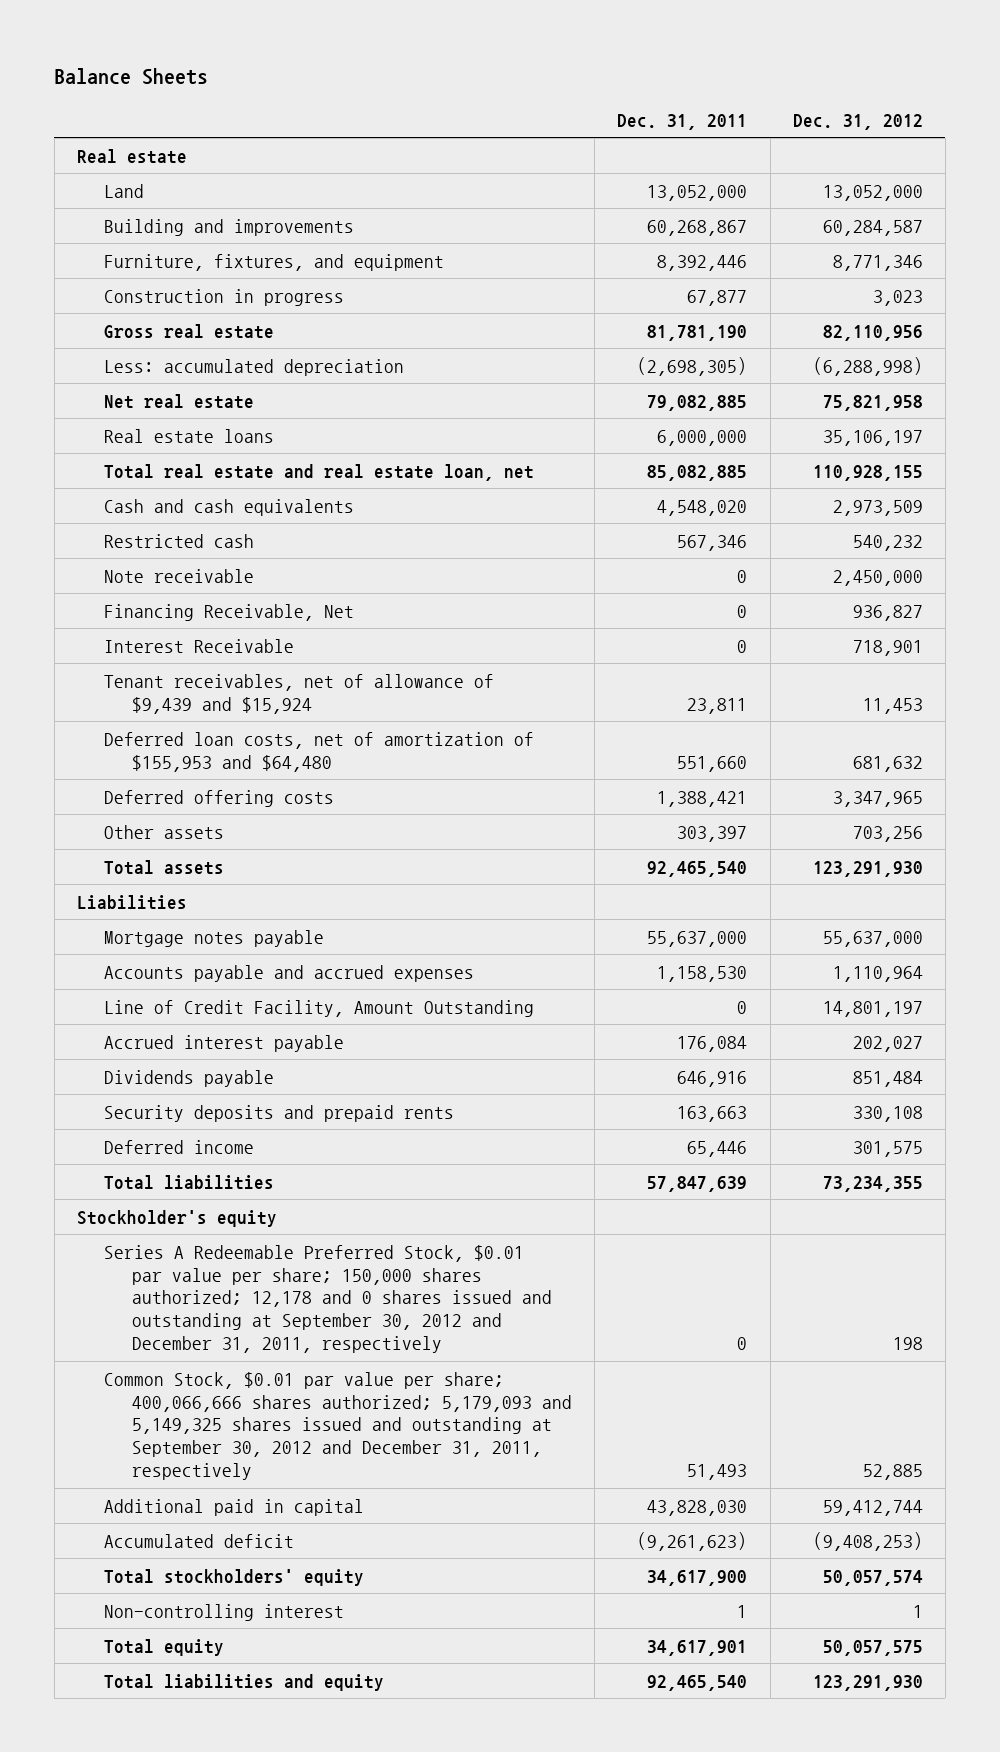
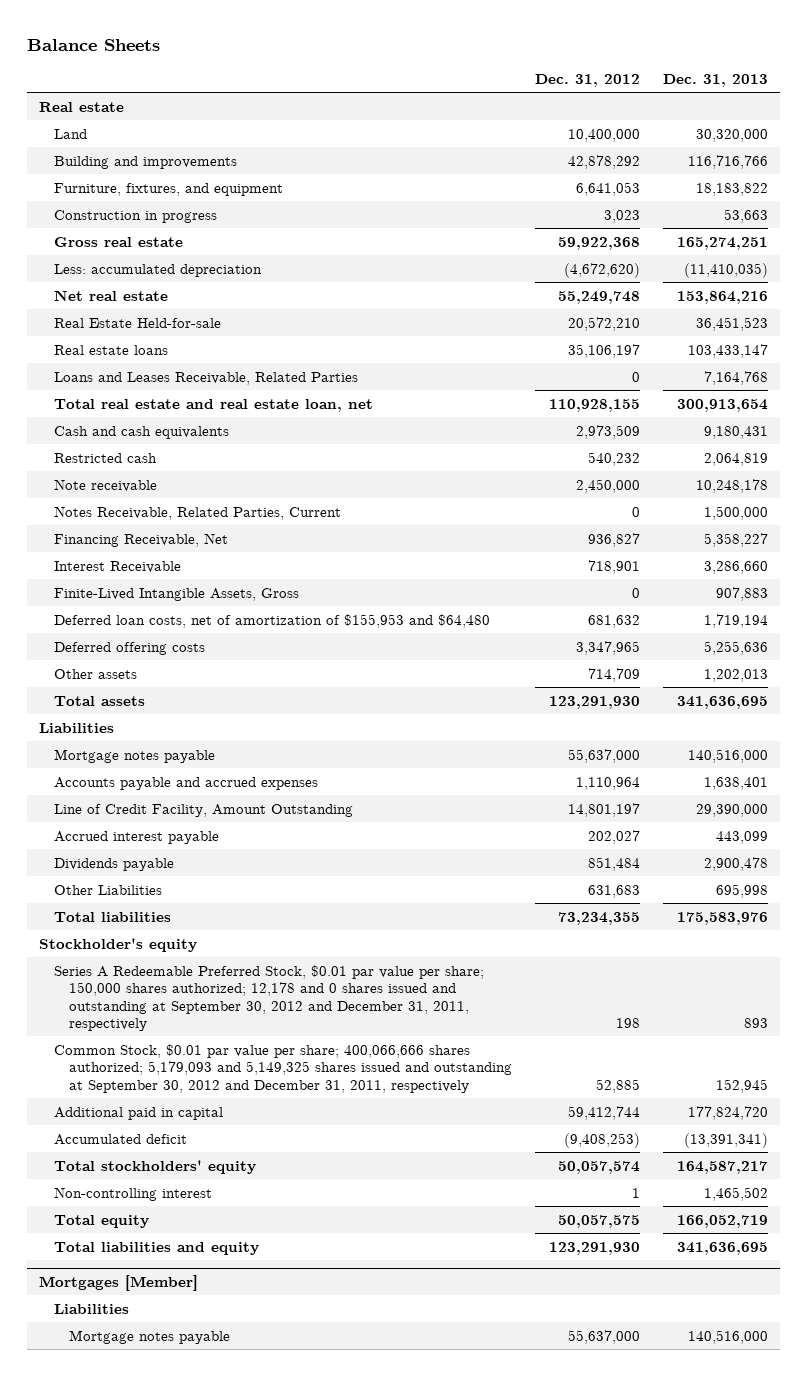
- | Dec. 31, 2011 | Dec. 31, 2012
+ | Dec. 31, 2012 | Dec. 31, 2013
- Land | 13,052,000 | 13,052,000
- Building and improvements | 60,268,867 | 60,284,587
- Furniture, fixtures, and equipment | 8,392,446 | 8,771,346
+ Land | 10,400,000 | 30,320,000
+ Building and improvements | 42,878,292 | 116,716,766
+ Furniture, fixtures, and equipment | 6,641,053 | 18,183,822
- Gross real estate | 81,781,190 | 82,110,956
- Less: accumulated depreciation | (2,698,305) | (6,288,998)
- Net real estate | 79,082,885 | 75,821,958
+ Gross real estate | 59,922,368 | 165,274,251
+ Less: accumulated depreciation | (4,672,620) | (11,410,035)
+ Net real estate | 55,249,748 | 153,864,216
+ Real Estate Held-for-sale | 20,572,210 | 36,451,523
+ Loans and Leases Receivable, Related Parties | 0 | 7,164,768
+ Notes Receivable, Related Parties, Current | 0 | 1,500,000
- Tenant receivables, net of allowance of $9,439 and $15,924 | 23,811 | 11,453
+ Finite-Lived Intangible Assets, Gross | 0 | 907,883
- Other assets | 303,397 | 703,256
+ Other assets | 714,709 | 1,202,013
- Security deposits and prepaid rents | 163,663 | 330,108
- Deferred income | 65,446 | 301,575
+ Other Liabilities | 631,683 | 695,998
+ Mortgages [Member]
+ Liabilities
+ Mortgage notes payable | 55,637,000 | 140,516,000

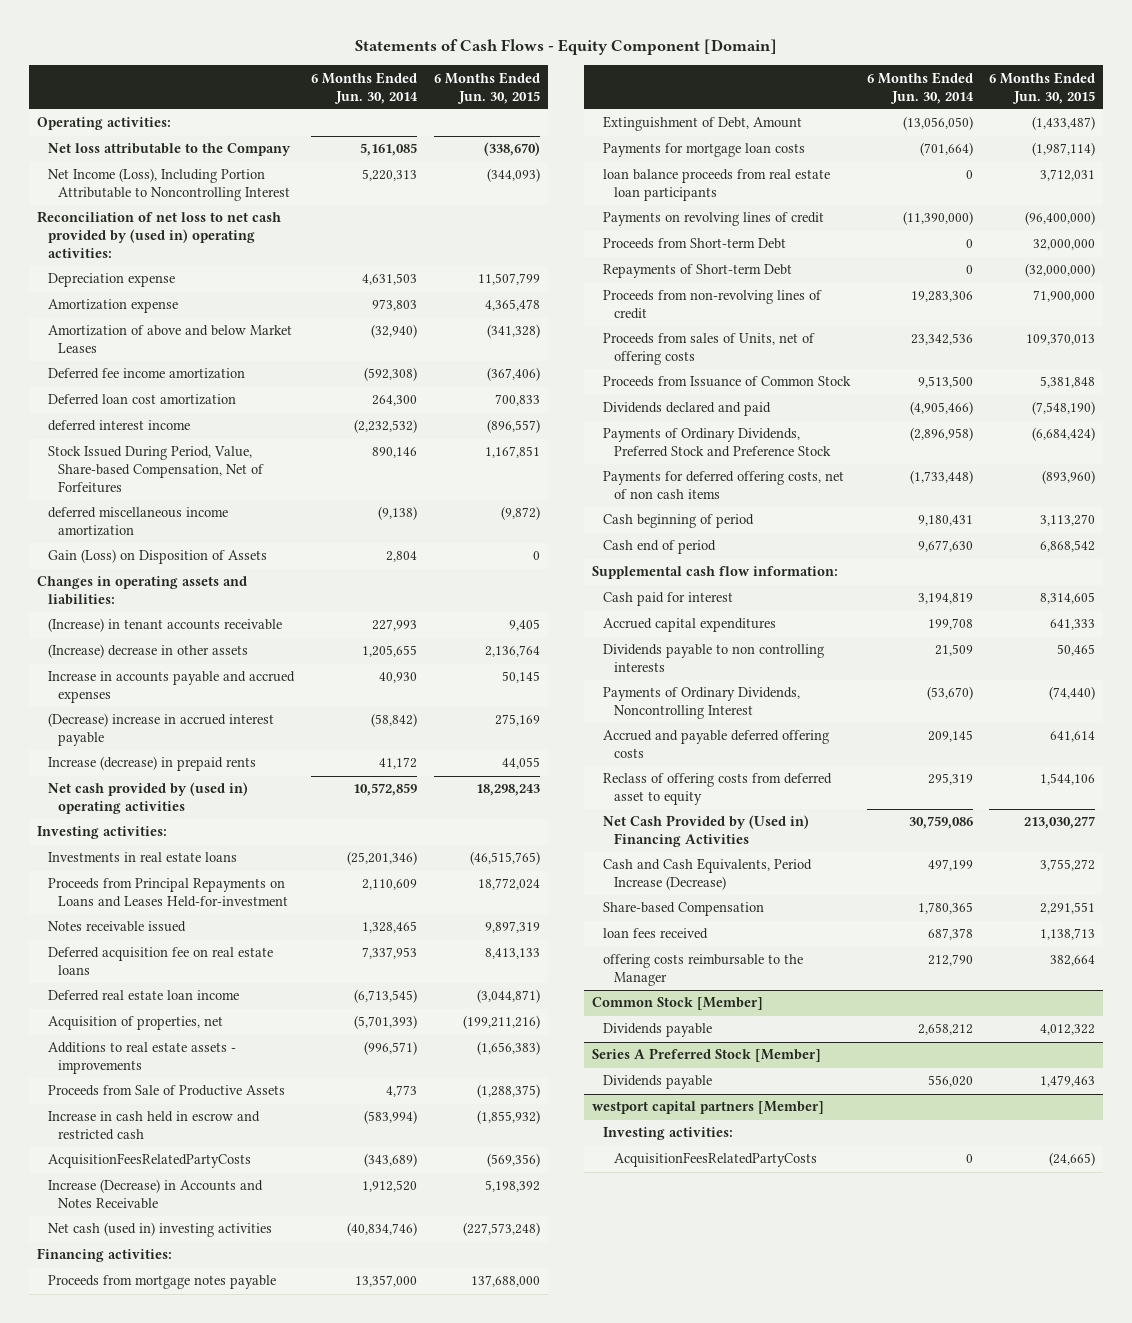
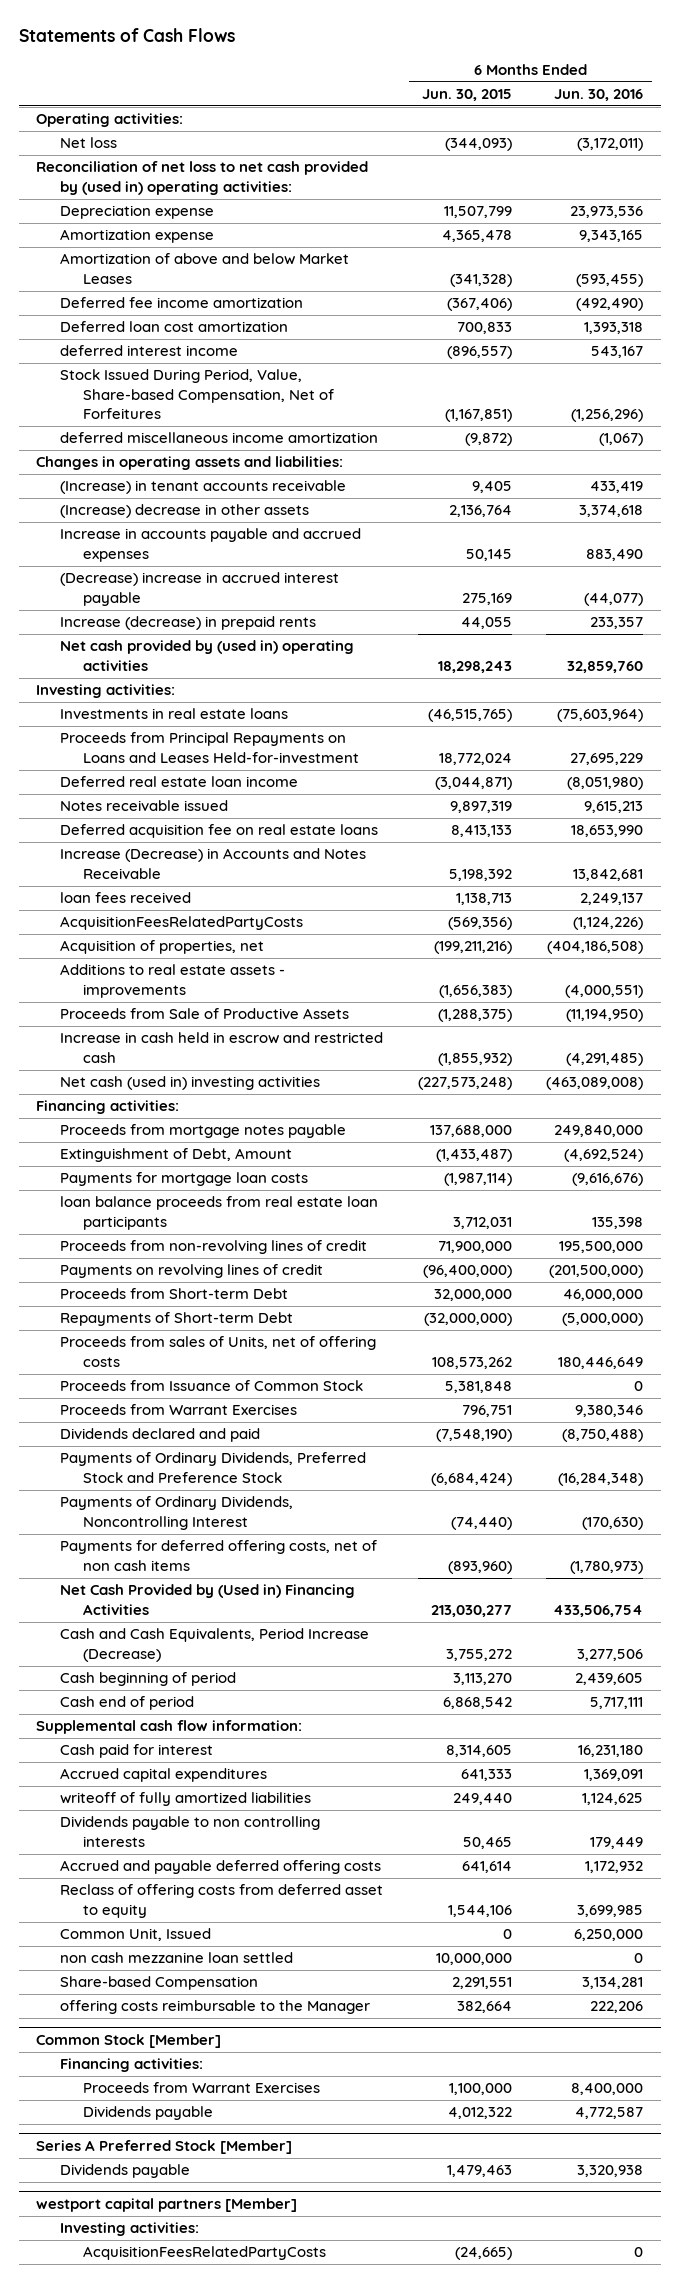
- Statements of Cash Flows - Equity Component [Domain]
+ Statements of Cash Flows
- | 6 Months Ended Jun. 30, 2014 | 6 Months Ended Jun. 30, 2015
+ | 6 Months Ended Jun. 30, 2015 | 6 Months Ended Jun. 30, 2016
- Net loss attributable to the Company | 5,161,085 | (338,670)
- Net Income (Loss), Including Portion Attributable to Noncontrolling Interest | 5,220,313 | (344,093)
+ Net loss | (344,093) | (3,172,011)
- Stock Issued During Period, Value, Share-based Compensation, Net of Forfeitures | 890,146 | 1,167,851
+ Stock Issued During Period, Value, Share-based Compensation, Net of Forfeitures | (1,167,851) | (1,256,296)
- Gain (Loss) on Disposition of Assets | 2,804 | 0
moved up: Deferred real estate loan income | (3,044,871) | (8,051,980)
moved up: Increase (Decrease) in Accounts and Notes Receivable | 5,198,392 | 13,842,681
moved up: loan fees received | 1,138,713 | 2,249,137
moved up: AcquisitionFeesRelatedPartyCosts | (569,356) | (1,124,226)
moved up: Proceeds from non-revolving lines of credit | 71,900,000 | 195,500,000
- Proceeds from sales of Units, net of offering costs | 23,342,536 | 109,370,013
+ Proceeds from sales of Units, net of offering costs | 108,573,262 | 180,446,649
+ Proceeds from Warrant Exercises | 796,751 | 9,380,346
moved up: Payments of Ordinary Dividends, Noncontrolling Interest | (74,440) | (170,630)
moved up: Net Cash Provided by (Used in) Financing Activities | 213,030,277 | 433,506,754
moved up: Cash and Cash Equivalents, Period Increase (Decrease) | 3,755,272 | 3,277,506
+ writeoff of fully amortized liabilities | 249,440 | 1,124,625
+ Common Unit, Issued | 0 | 6,250,000
+ non cash mezzanine loan settled | 10,000,000 | 0
@ Common Stock [Member]
+ Financing activities:
+ Proceeds from Warrant Exercises | 1,100,000 | 8,400,000

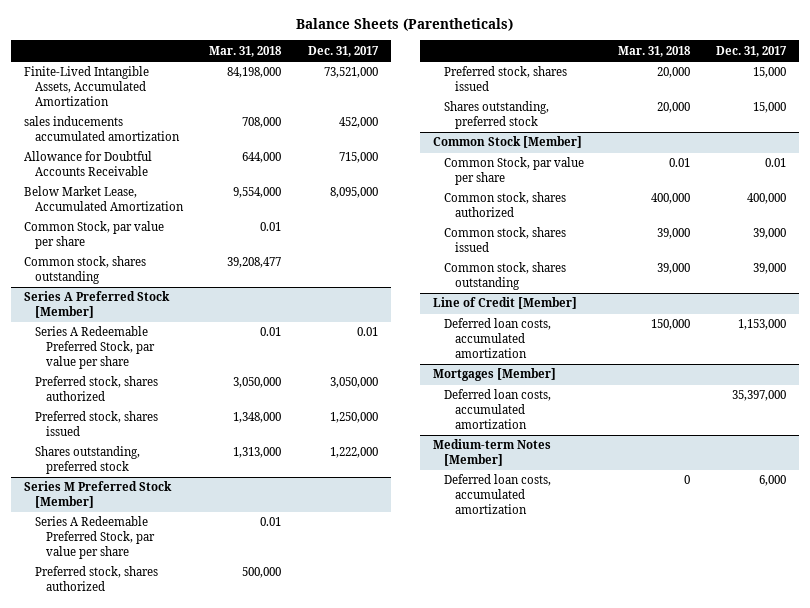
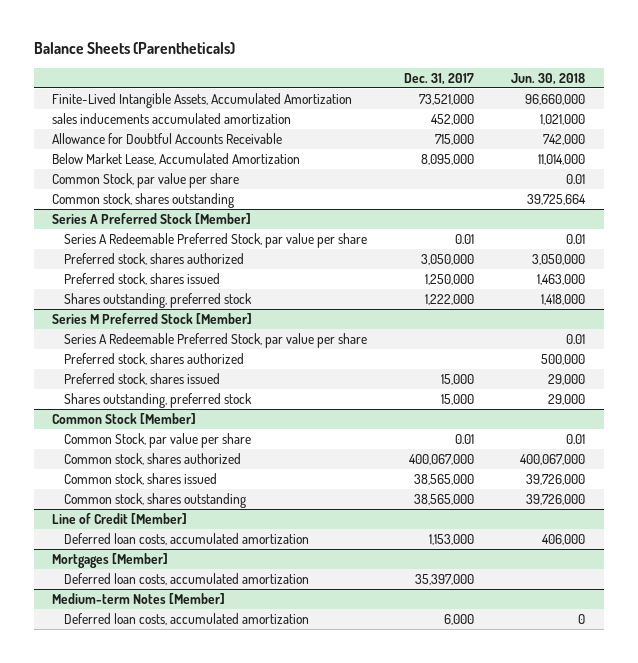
- | Mar. 31, 2018 | Dec. 31, 2017
+ | Dec. 31, 2017 | Jun. 30, 2018
@ Common Stock [Member]
- Common stock, shares authorized | 400,000 | 400,000
- Common stock, shares issued | 39,000 | 39,000
- Common stock, shares outstanding | 39,000 | 39,000
+ Common stock, shares authorized | 400,067,000 | 400,067,000
+ Common stock, shares issued | 38,565,000 | 39,726,000
+ Common stock, shares outstanding | 38,565,000 | 39,726,000

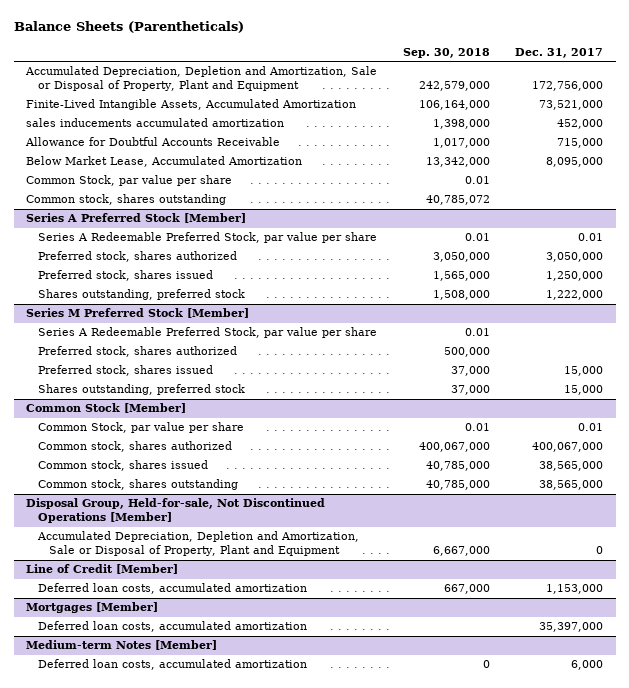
- | Dec. 31, 2017 | Jun. 30, 2018
+ | Sep. 30, 2018 | Dec. 31, 2017
+ Accumulated Depreciation, Depletion and Amortization, Sale or Disposal of Property, Plant and Equipment | 242,579,000 | 172,756,000
+ Disposal Group, Held-for-sale, Not Discontinued Operations [Member]
+ Accumulated Depreciation, Depletion and Amortization, Sale or Disposal of Property, Plant and Equipment | 6,667,000 | 0

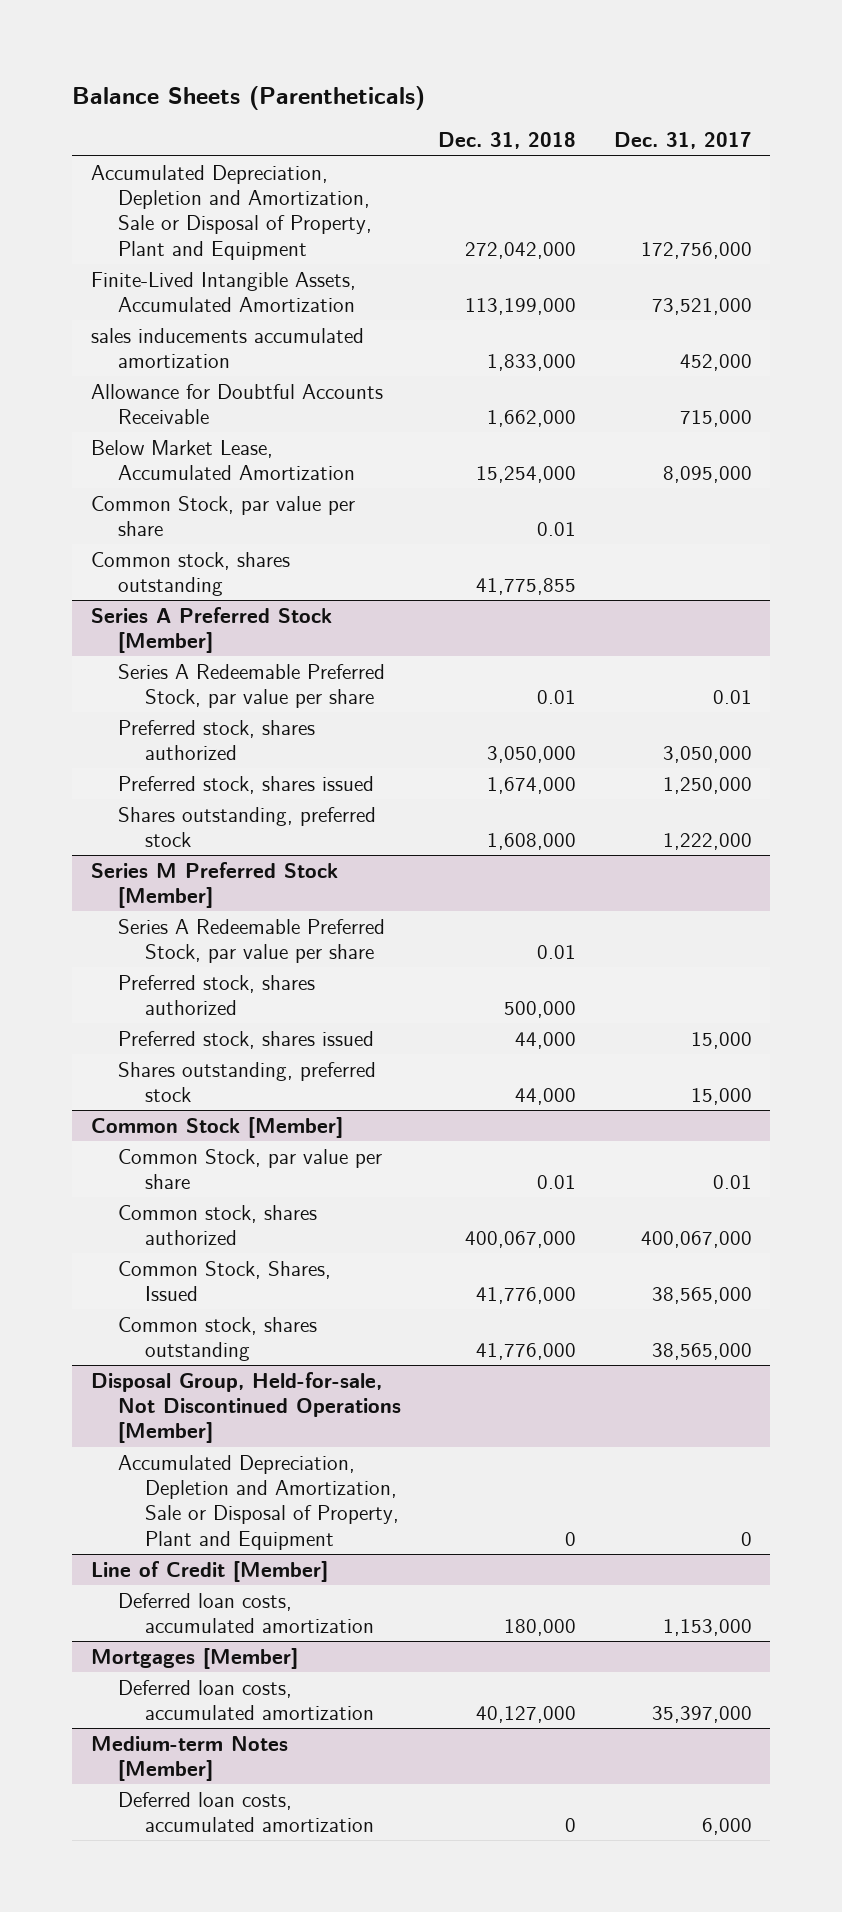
- | Sep. 30, 2018 | Dec. 31, 2017
+ | Dec. 31, 2018 | Dec. 31, 2017
@ Common Stock [Member]
- Common stock, shares issued | 40,785,000 | 38,565,000
+ Common Stock, Shares, Issued | 41,776,000 | 38,565,000

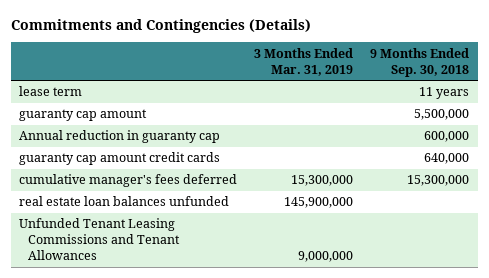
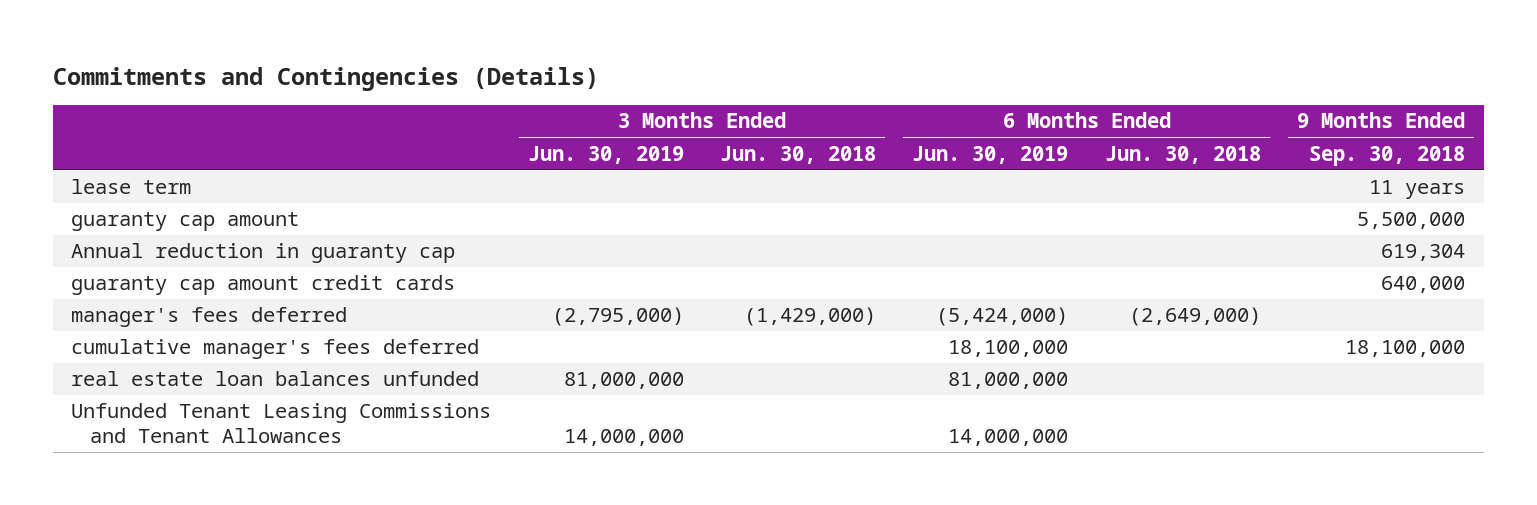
- | 3 Months Ended Mar. 31, 2019 | 9 Months Ended Sep. 30, 2018
+ | 3 Months Ended Jun. 30, 2019 | 3 Months Ended Jun. 30, 2018 | 6 Months Ended Jun. 30, 2019 | 6 Months Ended Jun. 30, 2018 | 9 Months Ended Sep. 30, 2018
- Annual reduction in guaranty cap | | 600,000
+ Annual reduction in guaranty cap | | | | | 619,304
- cumulative manager's fees deferred | 15,300,000 | 15,300,000
+ manager's fees deferred | (2,795,000) | (1,429,000) | (5,424,000) | (2,649,000) |
+ cumulative manager's fees deferred | | | 18,100,000 | | 18,100,000

